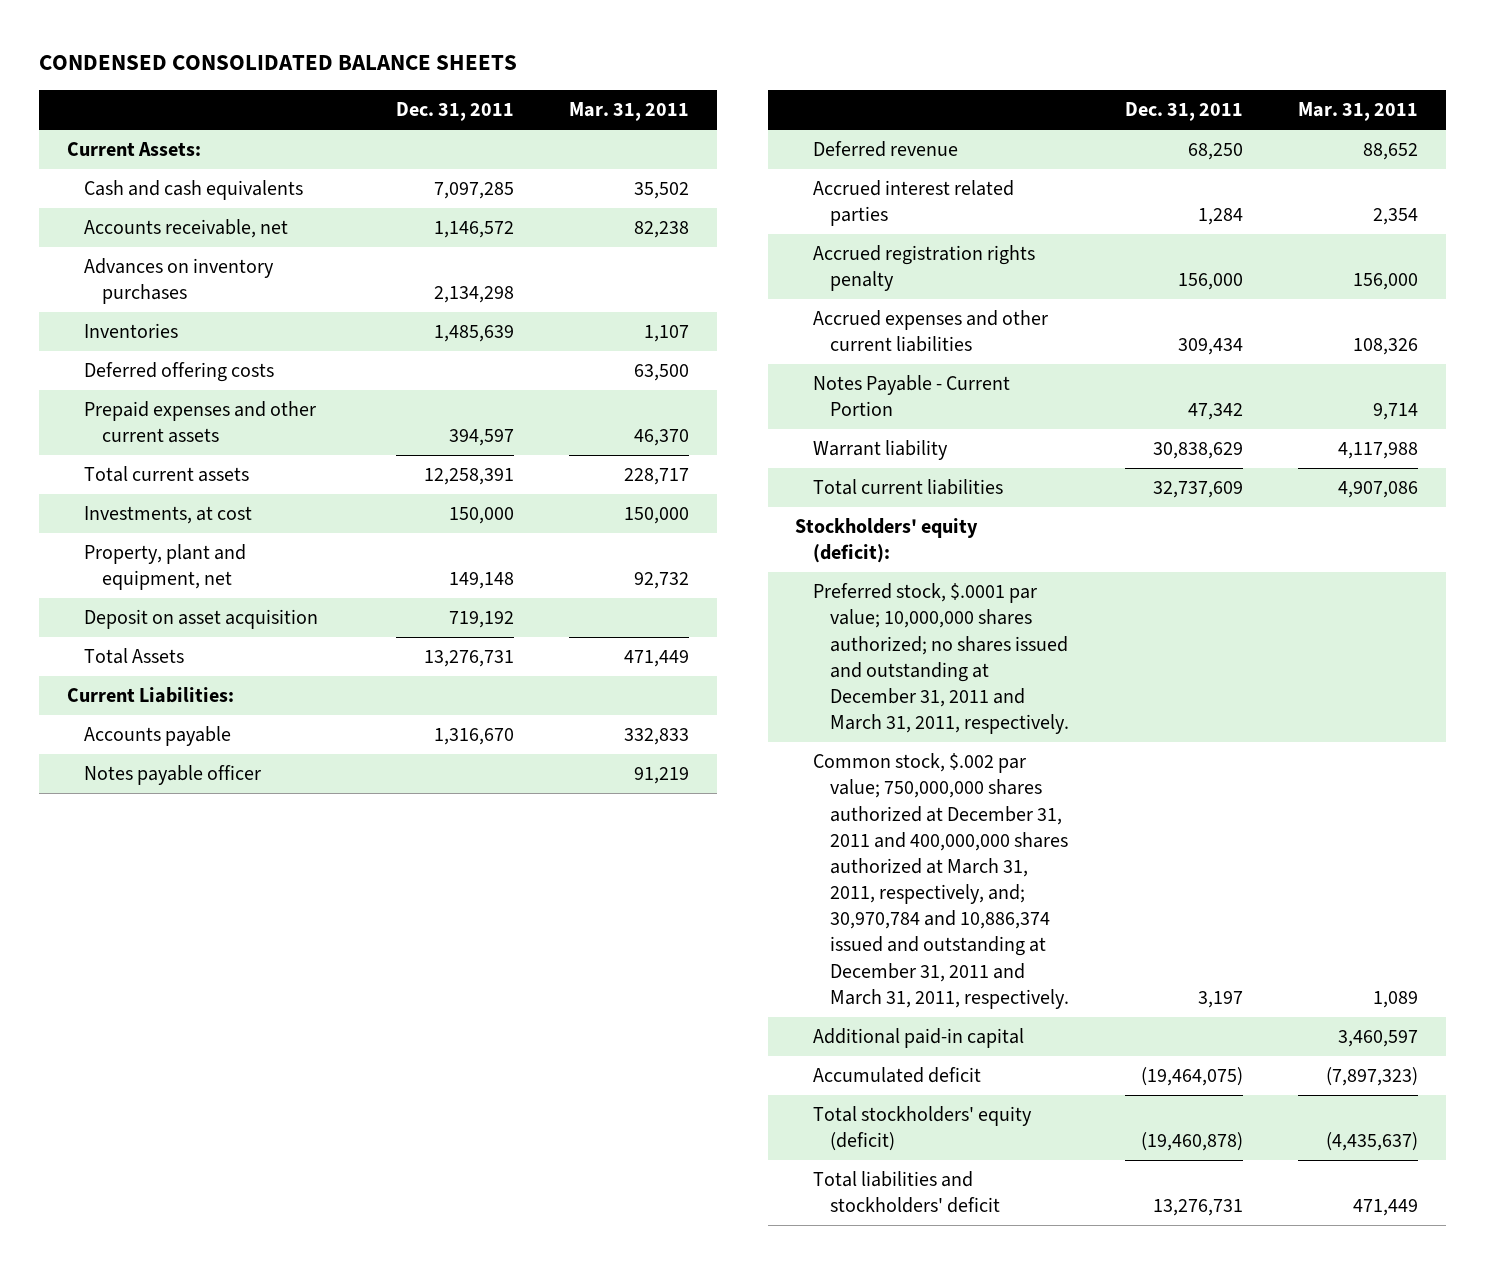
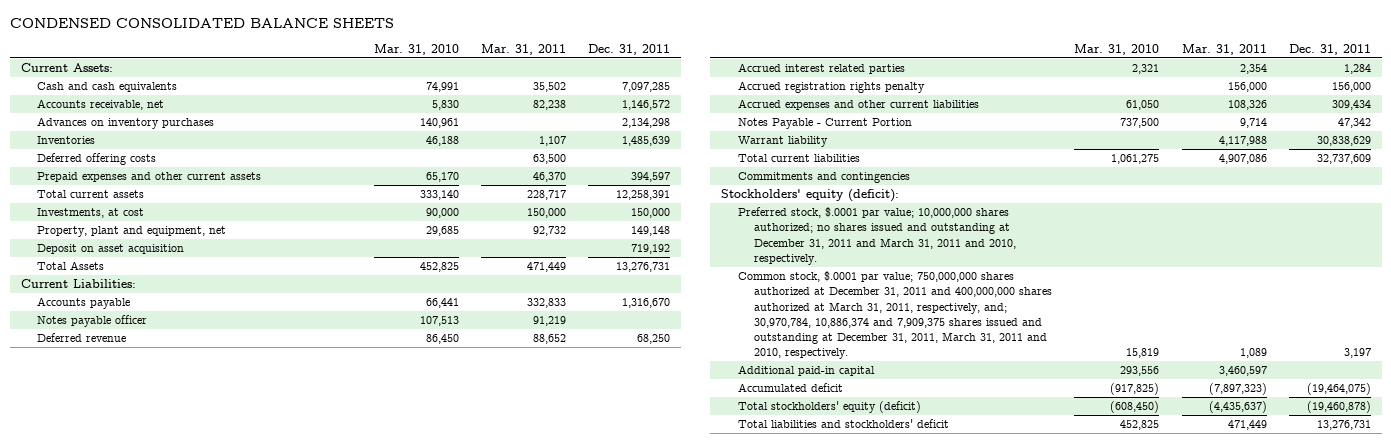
- | Dec. 31, 2011 | Mar. 31, 2011
+ | Mar. 31, 2010 | Mar. 31, 2011 | Dec. 31, 2011
+ Commitments and contingencies
- Preferred stock, $.0001 par value; 10,000,000 shares authorized; no shares issued and outstanding at December 31, 2011 and March 31, 2011, respectively.
- Common stock, $.002 par value; 750,000,000 shares authorized at December 31, 2011 and 400,000,000 shares authorized at March 31, 2011, respectively, and; 30,970,784 and 10,886,374 issued and outstanding at December 31, 2011 and March 31, 2011, respectively. | 3,197 | 1,089
+ Preferred stock, $.0001 par value; 10,000,000 shares authorized; no shares issued and outstanding at December 31, 2011 and March 31, 2011 and 2010, respectively.
+ Common stock, $.0001 par value; 750,000,000 shares authorized at December 31, 2011 and 400,000,000 shares authorized at March 31, 2011, respectively, and; 30,970,784, 10,886,374 and 7,909,375 shares issued and outstanding at December 31, 2011, March 31, 2011 and 2010, respectively. | 15,819 | 1,089 | 3,197

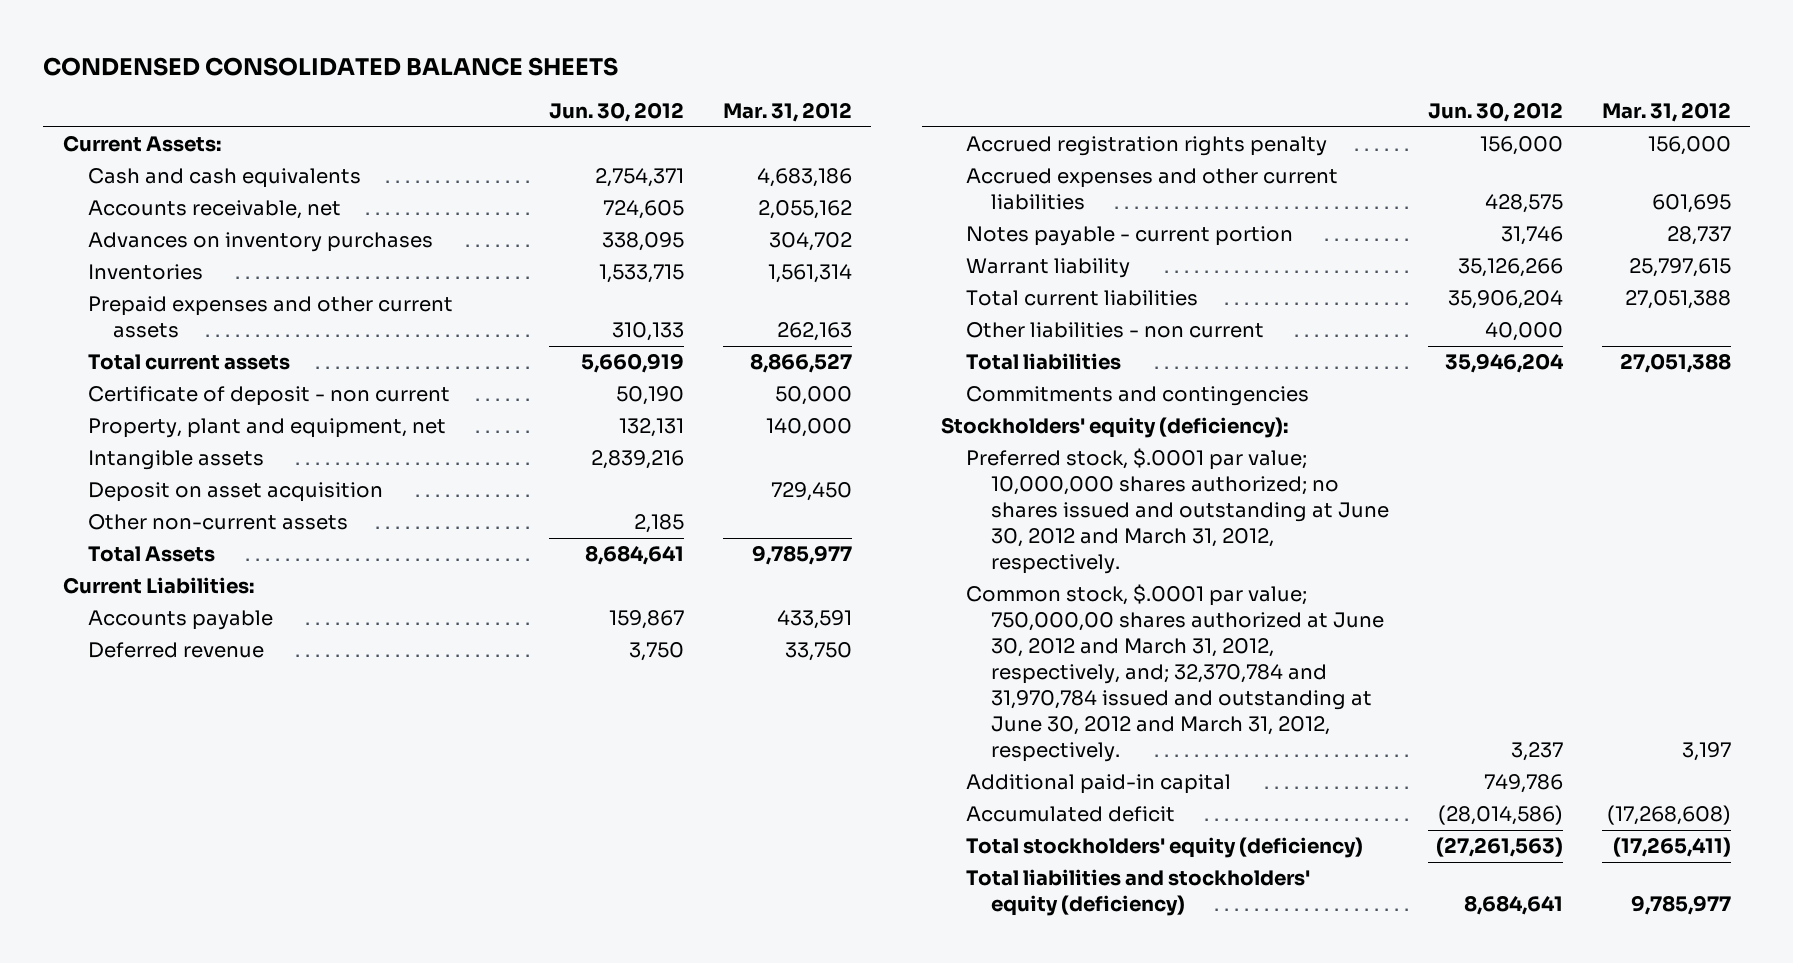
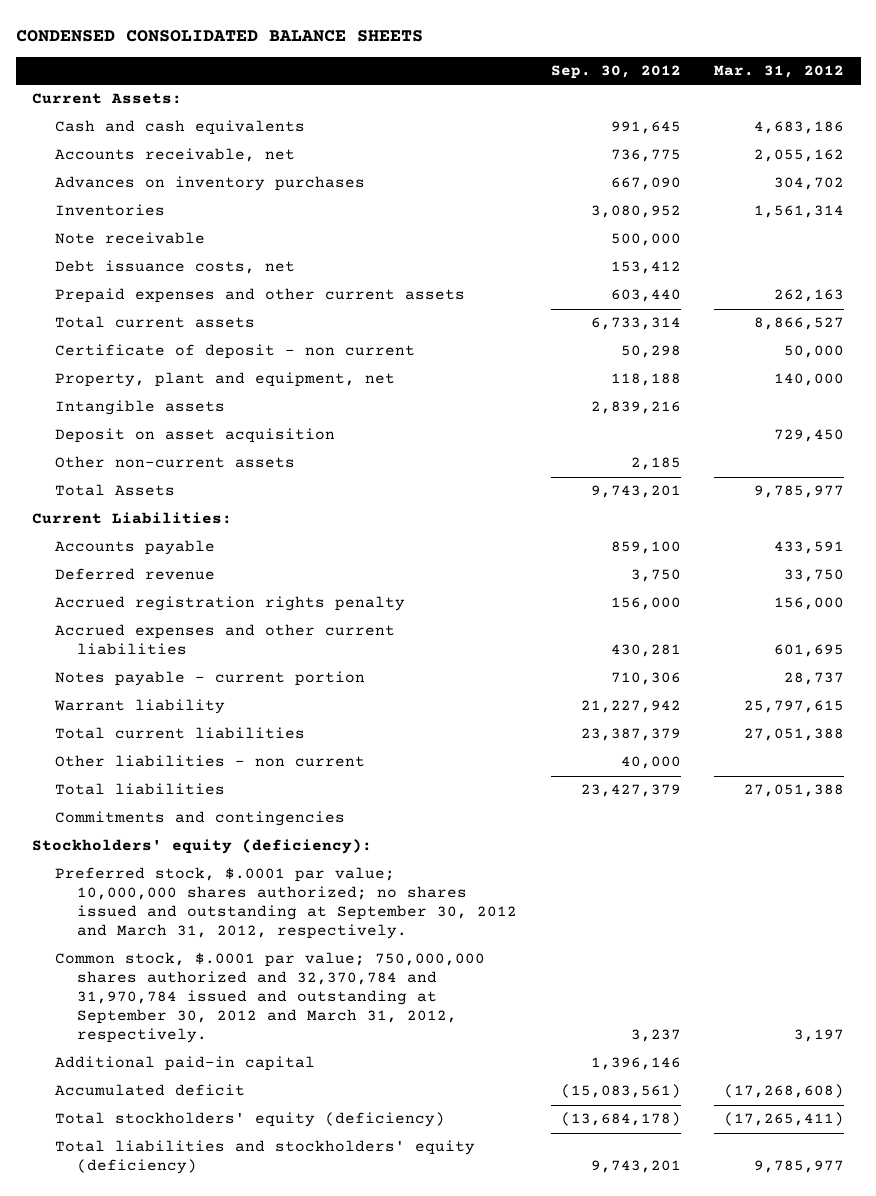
- | Jun. 30, 2012 | Mar. 31, 2012
+ | Sep. 30, 2012 | Mar. 31, 2012
+ Note receivable | 500,000 |
+ Debt issuance costs, net | 153,412 |
- Preferred stock, $.0001 par value; 10,000,000 shares authorized; no shares issued and outstanding at June 30, 2012 and March 31, 2012, respectively.
- Common stock, $.0001 par value; 750,000,00 shares authorized at June 30, 2012 and March 31, 2012, respectively, and; 32,370,784 and 31,970,784 issued and outstanding at June 30, 2012 and March 31, 2012, respectively. | 3,237 | 3,197
+ Preferred stock, $.0001 par value; 10,000,000 shares authorized; no shares issued and outstanding at September 30, 2012 and March 31, 2012, respectively.
+ Common stock, $.0001 par value; 750,000,000 shares authorized and 32,370,784 and 31,970,784 issued and outstanding at September 30, 2012 and March 31, 2012, respectively. | 3,237 | 3,197

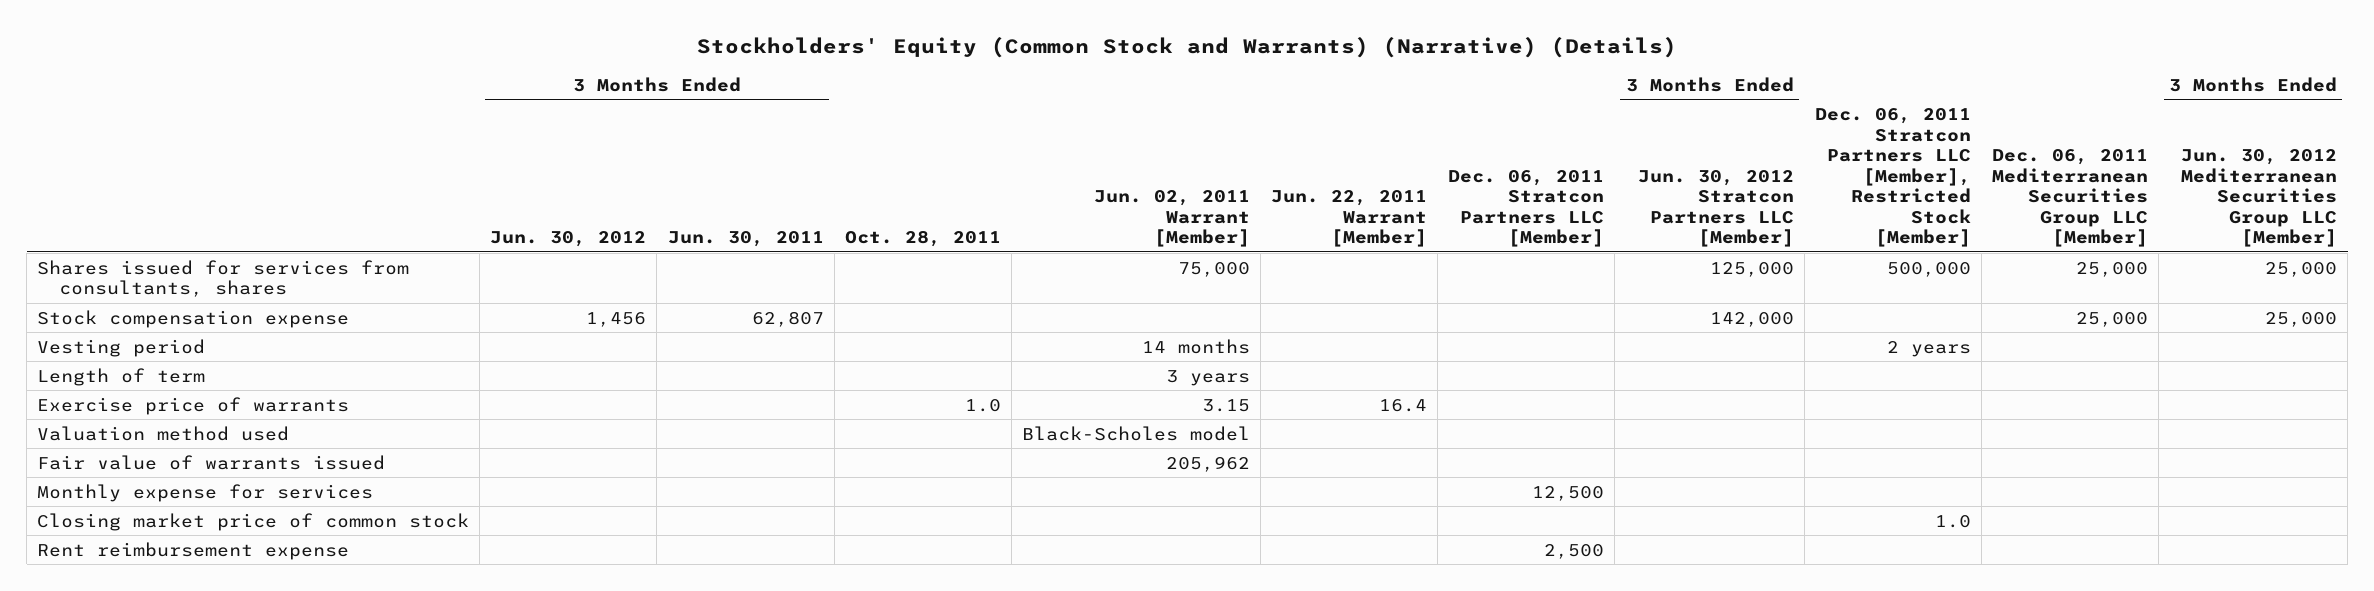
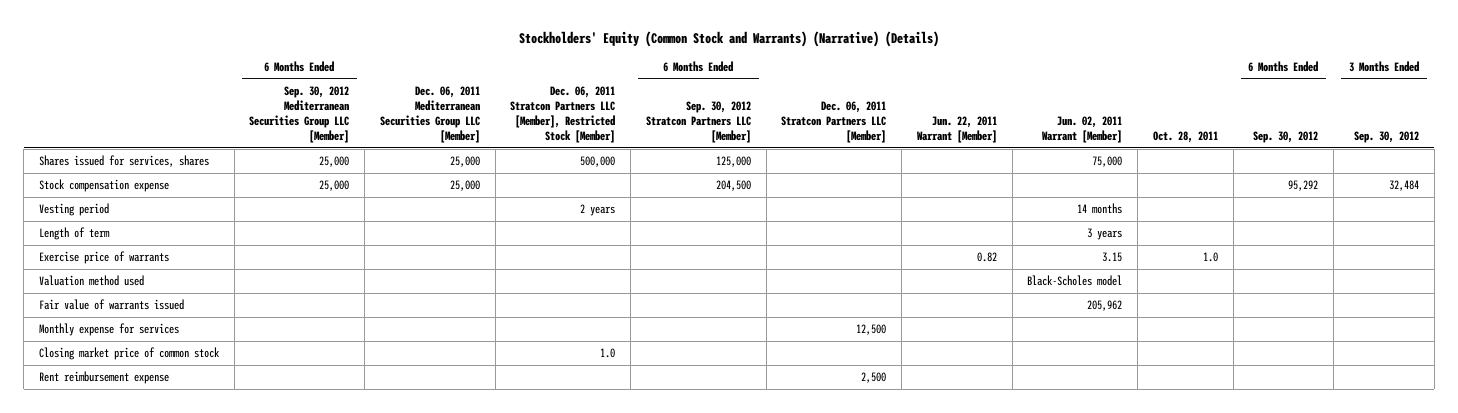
- | 3 Months Ended Jun. 30, 2012 | 3 Months Ended Jun. 30, 2011 | Oct. 28, 2011 | Jun. 02, 2011 Warrant [Member] | Jun. 22, 2011 Warrant [Member] | Dec. 06, 2011 Stratcon Partners LLC [Member] | 3 Months Ended Jun. 30, 2012 Stratcon Partners LLC [Member] | Dec. 06, 2011 Stratcon Partners LLC [Member], Restricted Stock [Member] | Dec. 06, 2011 Mediterranean Securities Group LLC [Member] | 3 Months Ended Jun. 30, 2012 Mediterranean Securities Group LLC [Member]
+ | 6 Months Ended Sep. 30, 2012 Mediterranean Securities Group LLC [Member] | Dec. 06, 2011 Mediterranean Securities Group LLC [Member] | Dec. 06, 2011 Stratcon Partners LLC [Member], Restricted Stock [Member] | 6 Months Ended Sep. 30, 2012 Stratcon Partners LLC [Member] | Dec. 06, 2011 Stratcon Partners LLC [Member] | Jun. 22, 2011 Warrant [Member] | Jun. 02, 2011 Warrant [Member] | Oct. 28, 2011 | 6 Months Ended Sep. 30, 2012 | 3 Months Ended Sep. 30, 2012
- Shares issued for services from consultants, shares | | | | 75,000 | | | 125,000 | 500,000 | 25,000 | 25,000
+ Shares issued for services, shares | 25,000 | 25,000 | 500,000 | 125,000 | | | 75,000 | | |
- Exercise price of warrants | | | 1.0 | 3.15 | 16.4 | | | | |
+ Exercise price of warrants | | | | | | 0.82 | 3.15 | 1.0 | |

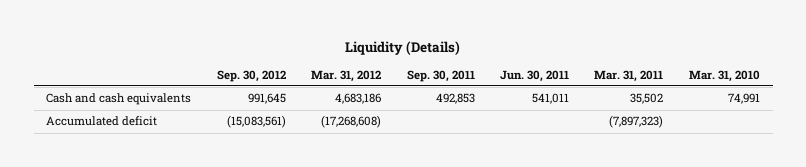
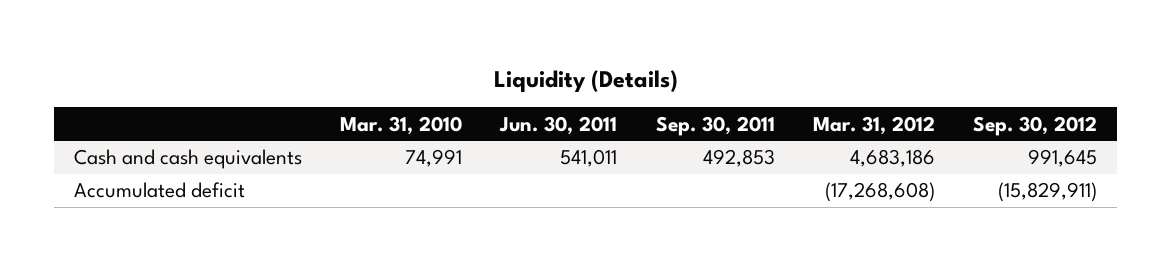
- | Sep. 30, 2012 | Mar. 31, 2012 | Sep. 30, 2011 | Jun. 30, 2011 | Mar. 31, 2011 | Mar. 31, 2010
+ | Mar. 31, 2010 | Jun. 30, 2011 | Sep. 30, 2011 | Mar. 31, 2012 | Sep. 30, 2012
- Accumulated deficit | (15,083,561) | (17,268,608) | | | (7,897,323) |
+ Accumulated deficit | | | | (17,268,608) | (15,829,911)

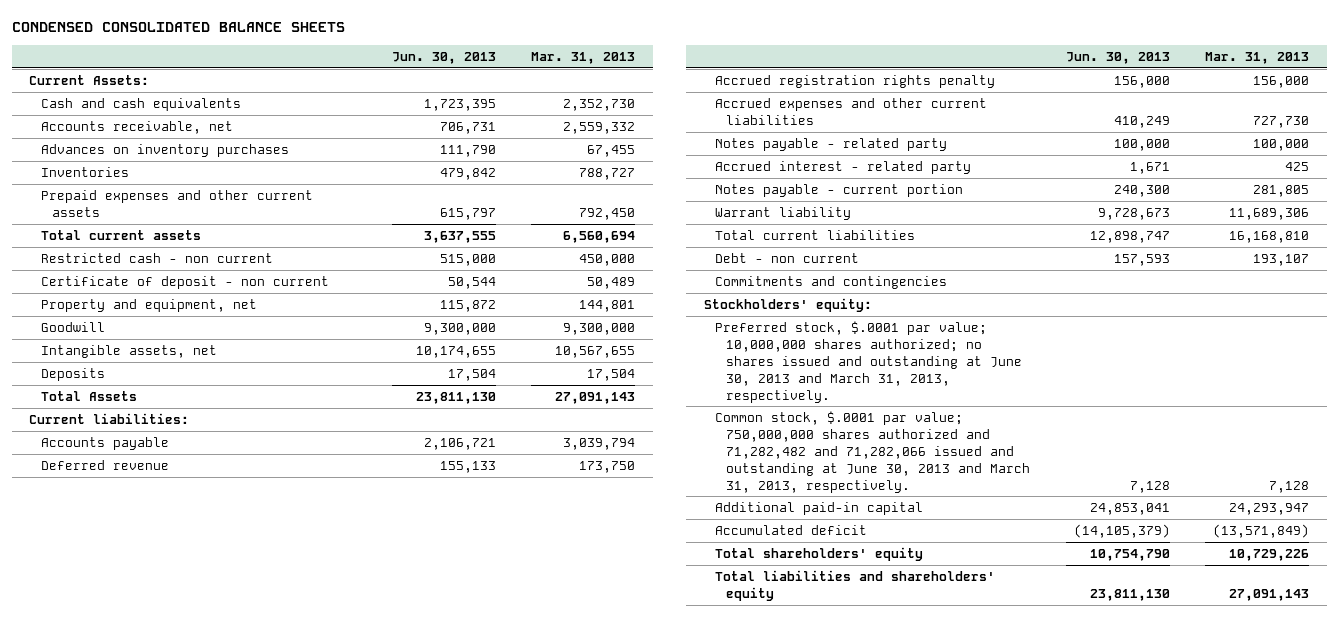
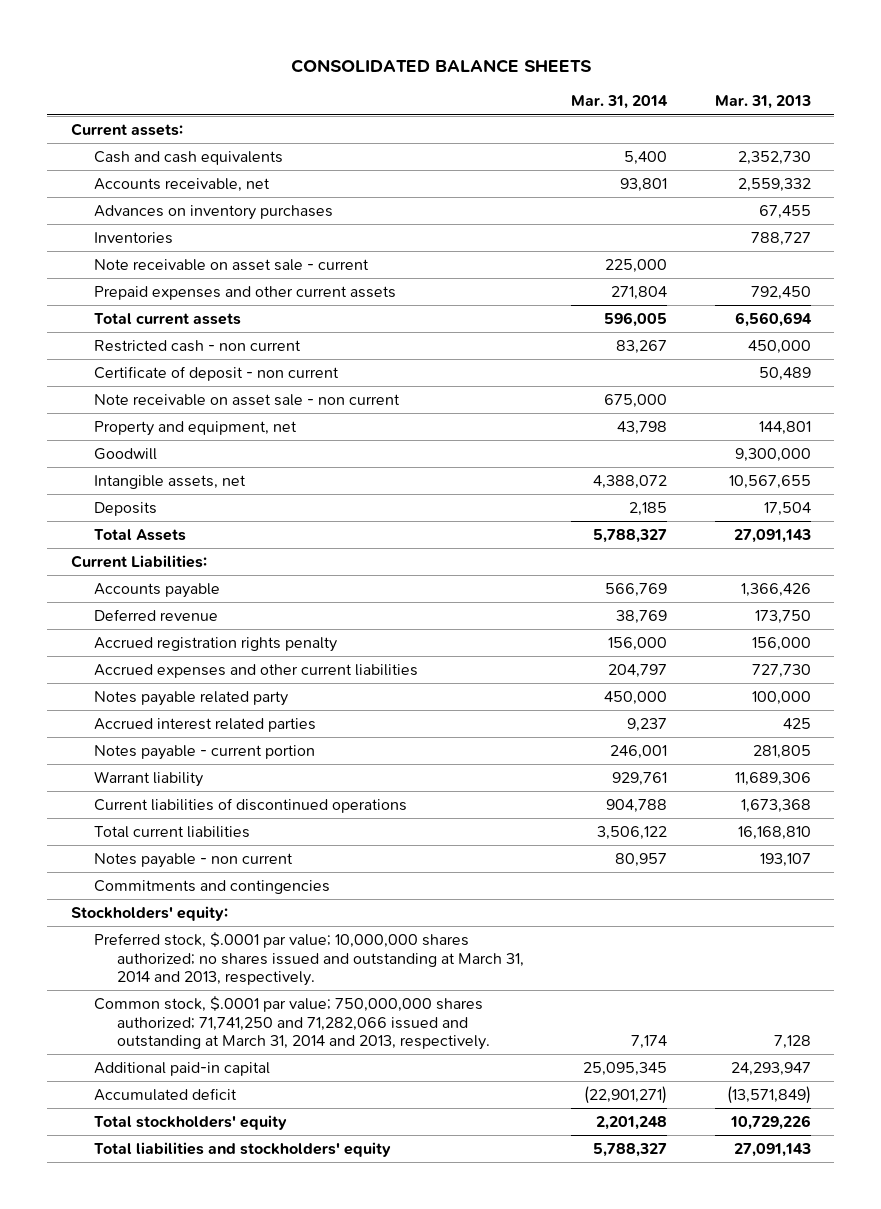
- CONDENSED CONSOLIDATED BALANCE SHEETS
+ CONSOLIDATED BALANCE SHEETS
- | Jun. 30, 2013 | Mar. 31, 2013
+ | Mar. 31, 2014 | Mar. 31, 2013
- Current Assets:
+ Current assets:
+ Note receivable on asset sale - current | 225,000 |
+ Note receivable on asset sale - non current | 675,000 |
- Current liabilities:
- Accounts payable | 2,106,721 | 3,039,794
+ Current Liabilities:
+ Accounts payable | 566,769 | 1,366,426
- Notes payable - related party | 100,000 | 100,000
- Accrued interest - related party | 1,671 | 425
+ Notes payable related party | 450,000 | 100,000
+ Accrued interest related parties | 9,237 | 425
+ Current liabilities of discontinued operations | 904,788 | 1,673,368
- Debt - non current | 157,593 | 193,107
+ Notes payable - non current | 80,957 | 193,107
- Preferred stock, $.0001 par value; 10,000,000 shares authorized; no shares issued and outstanding at June 30, 2013 and March 31, 2013, respectively.
- Common stock, $.0001 par value; 750,000,000 shares authorized and 71,282,482 and 71,282,066 issued and outstanding at June 30, 2013 and March 31, 2013, respectively. | 7,128 | 7,128
+ Preferred stock, $.0001 par value; 10,000,000 shares authorized; no shares issued and outstanding at March 31, 2014 and 2013, respectively.
+ Common stock, $.0001 par value; 750,000,000 shares authorized; 71,741,250 and 71,282,066 issued and outstanding at March 31, 2014 and 2013, respectively. | 7,174 | 7,128
- Total shareholders' equity | 10,754,790 | 10,729,226
- Total liabilities and shareholders' equity | 23,811,130 | 27,091,143
+ Total stockholders' equity | 2,201,248 | 10,729,226
+ Total liabilities and stockholders' equity | 5,788,327 | 27,091,143

